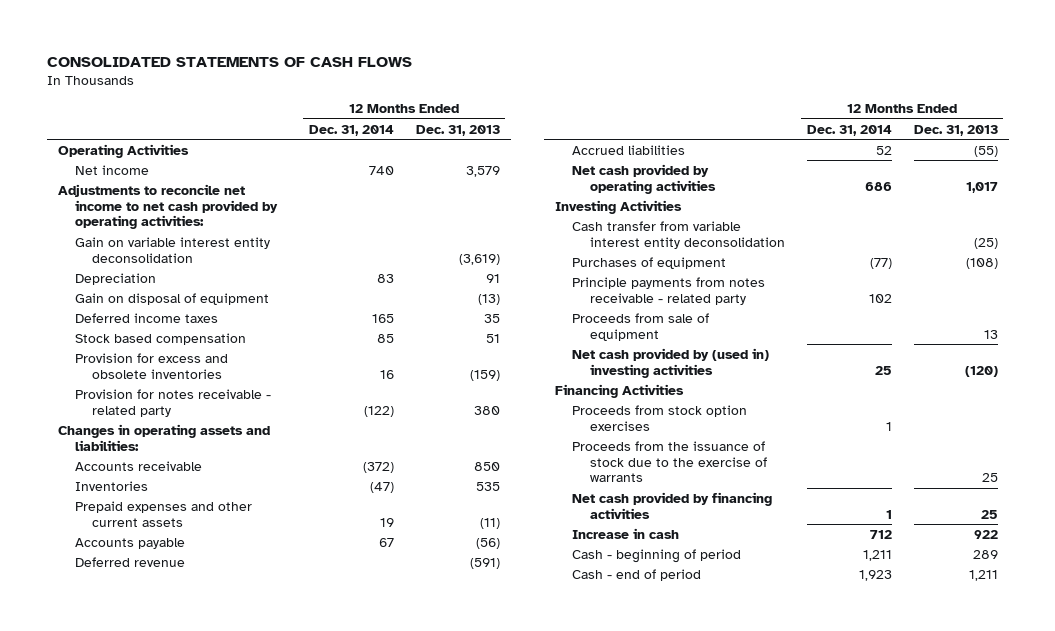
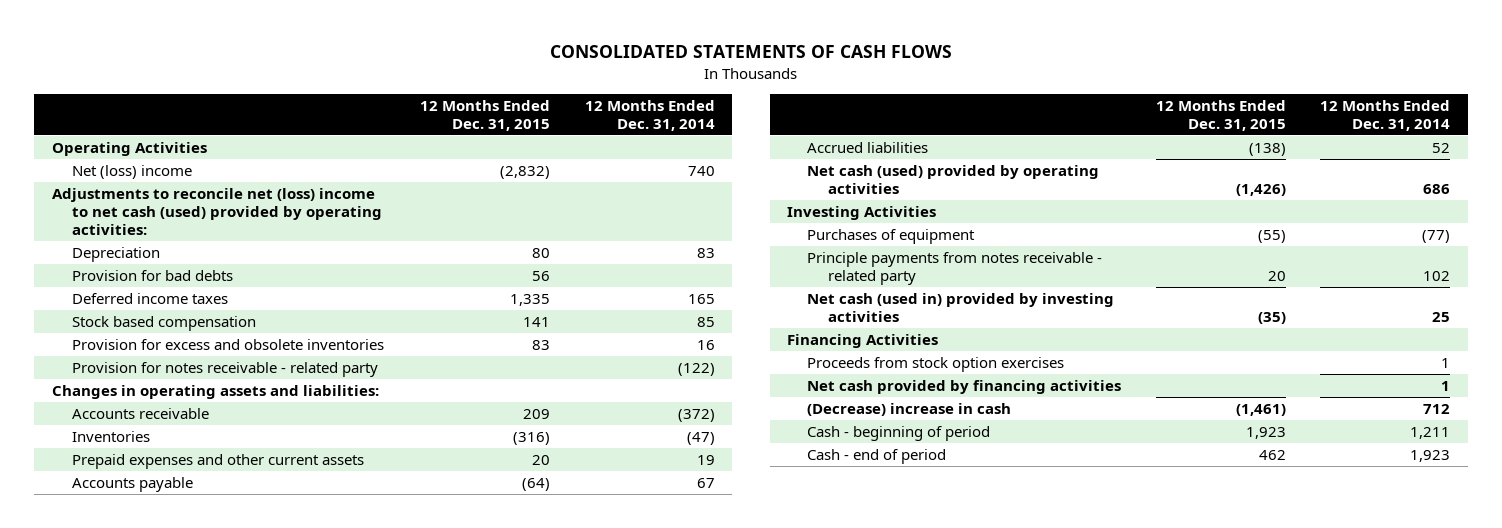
- | 12 Months Ended Dec. 31, 2014 | 12 Months Ended Dec. 31, 2013
+ | 12 Months Ended Dec. 31, 2015 | 12 Months Ended Dec. 31, 2014
- Net income | 740 | 3,579
- Adjustments to reconcile net income to net cash provided by operating activities:
- Gain on variable interest entity deconsolidation | | (3,619)
+ Net (loss) income | (2,832) | 740
+ Adjustments to reconcile net (loss) income to net cash (used) provided by operating activities:
- Gain on disposal of equipment | | (13)
+ Provision for bad debts | 56 |
- Deferred revenue | | (591)
- Net cash provided by operating activities | 686 | 1,017
+ Net cash (used) provided by operating activities | (1,426) | 686
- Cash transfer from variable interest entity deconsolidation | | (25)
- Proceeds from sale of equipment | | 13
- Net cash provided by (used in) investing activities | 25 | (120)
+ Net cash (used in) provided by investing activities | (35) | 25
- Proceeds from the issuance of stock due to the exercise of warrants | | 25
- Increase in cash | 712 | 922
+ (Decrease) increase in cash | (1,461) | 712

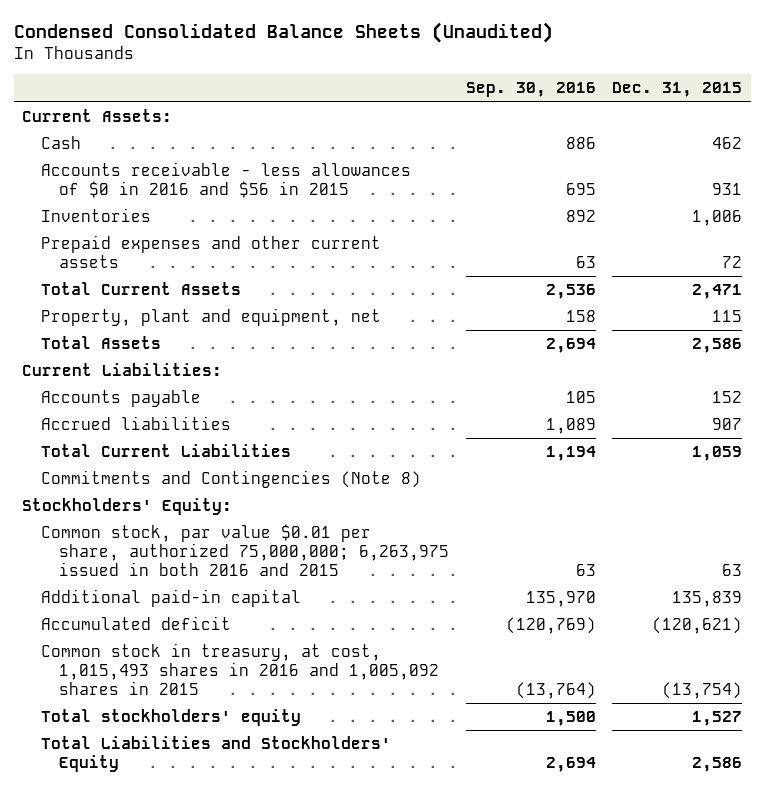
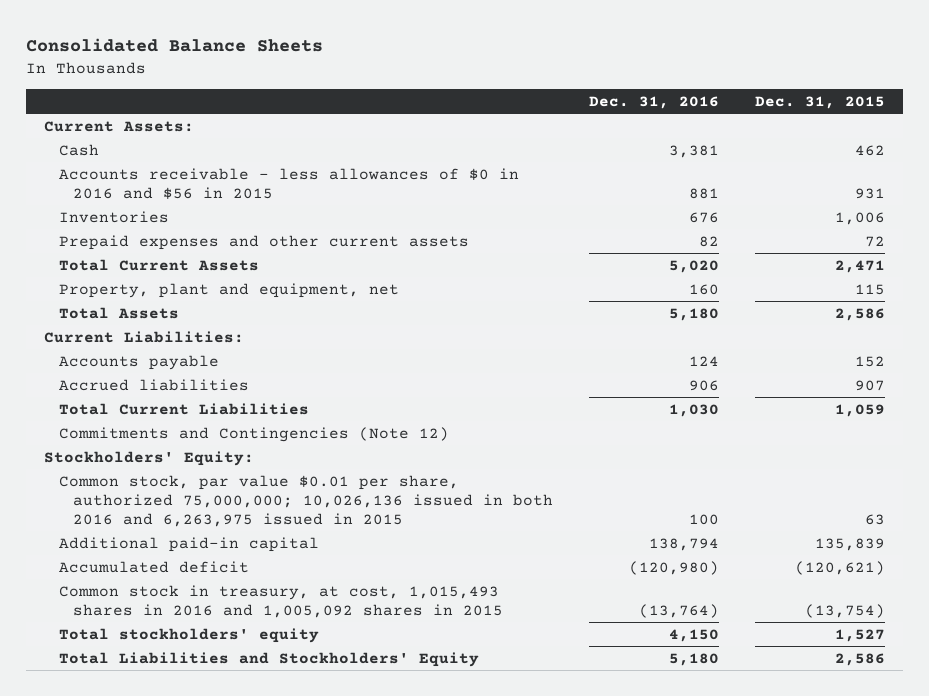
- Condensed Consolidated Balance Sheets (Unaudited)
+ Consolidated Balance Sheets
- | Sep. 30, 2016 | Dec. 31, 2015
+ | Dec. 31, 2016 | Dec. 31, 2015
- Commitments and Contingencies (Note 8)
+ Commitments and Contingencies (Note 12)
- Common stock, par value $0.01 per share, authorized 75,000,000; 6,263,975 issued in both 2016 and 2015 | 63 | 63
+ Common stock, par value $0.01 per share, authorized 75,000,000; 10,026,136 issued in both 2016 and 6,263,975 issued in 2015 | 100 | 63

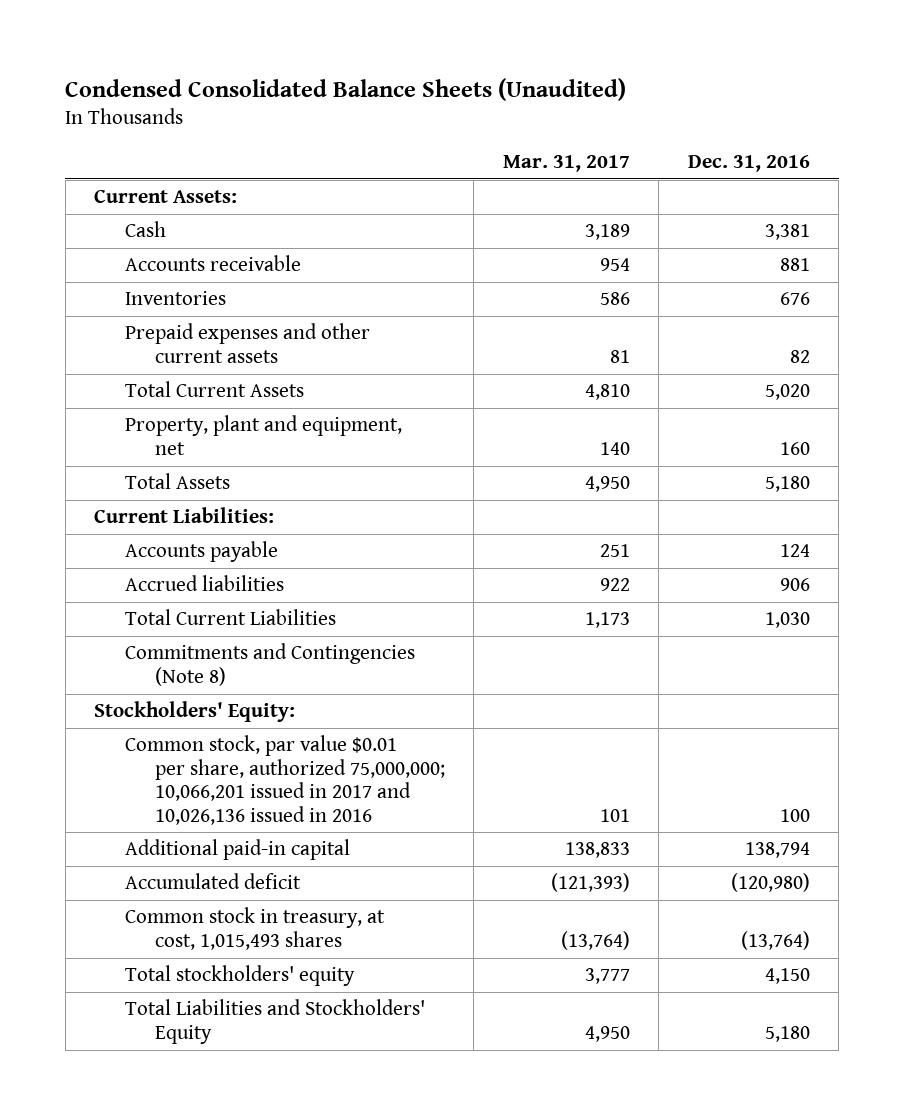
- Consolidated Balance Sheets
+ Condensed Consolidated Balance Sheets (Unaudited)
- | Dec. 31, 2016 | Dec. 31, 2015
+ | Mar. 31, 2017 | Dec. 31, 2016
- Accounts receivable - less allowances of $0 in 2016 and $56 in 2015 | 881 | 931
+ Accounts receivable | 954 | 881
- Commitments and Contingencies (Note 12)
+ Commitments and Contingencies (Note 8)
- Common stock, par value $0.01 per share, authorized 75,000,000; 10,026,136 issued in both 2016 and 6,263,975 issued in 2015 | 100 | 63
+ Common stock, par value $0.01 per share, authorized 75,000,000; 10,066,201 issued in 2017 and 10,026,136 issued in 2016 | 101 | 100
- Common stock in treasury, at cost, 1,015,493 shares in 2016 and 1,005,092 shares in 2015 | (13,764) | (13,754)
+ Common stock in treasury, at cost, 1,015,493 shares | (13,764) | (13,764)

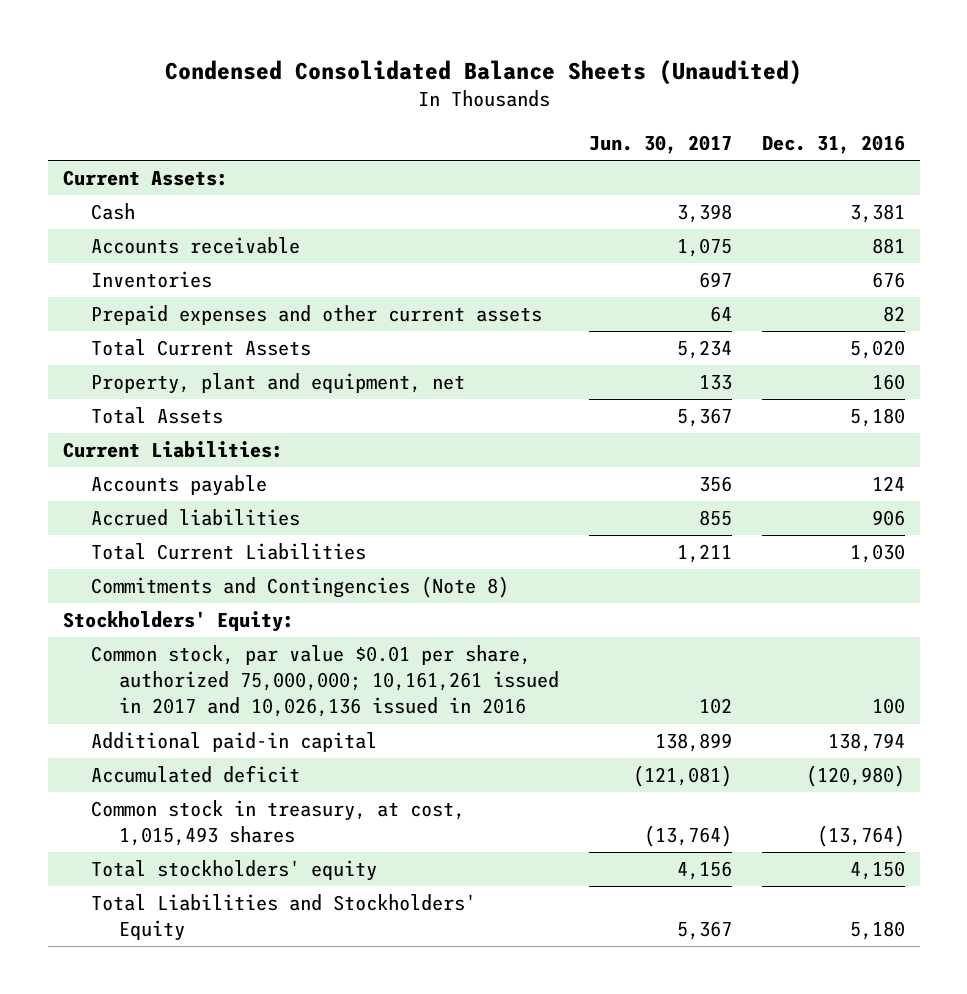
- | Mar. 31, 2017 | Dec. 31, 2016
+ | Jun. 30, 2017 | Dec. 31, 2016
- Common stock, par value $0.01 per share, authorized 75,000,000; 10,066,201 issued in 2017 and 10,026,136 issued in 2016 | 101 | 100
+ Common stock, par value $0.01 per share, authorized 75,000,000; 10,161,261 issued in 2017 and 10,026,136 issued in 2016 | 102 | 100

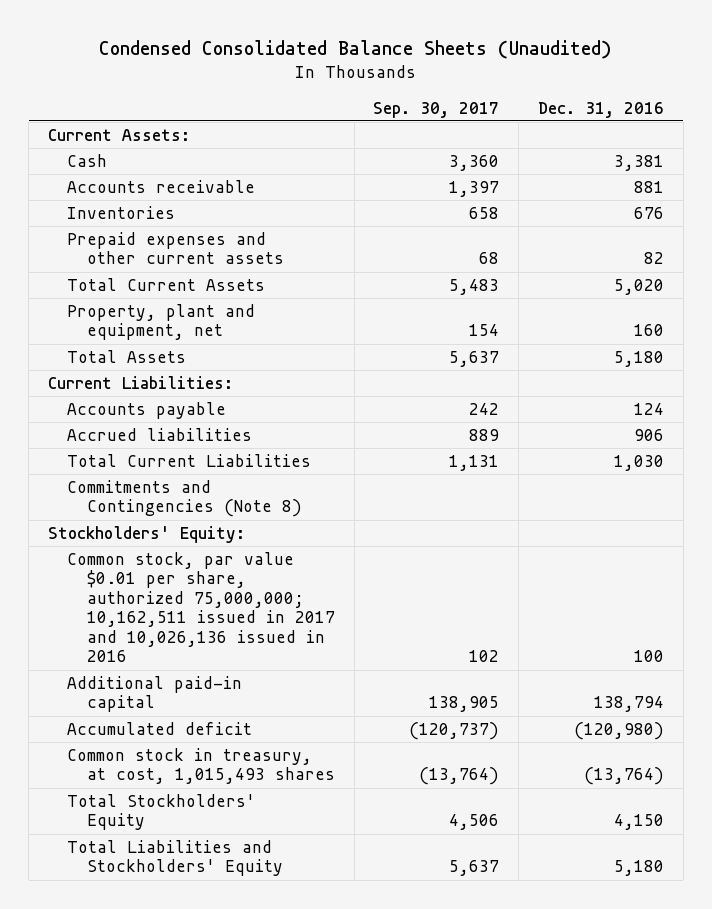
- | Jun. 30, 2017 | Dec. 31, 2016
+ | Sep. 30, 2017 | Dec. 31, 2016
- Common stock, par value $0.01 per share, authorized 75,000,000; 10,161,261 issued in 2017 and 10,026,136 issued in 2016 | 102 | 100
+ Common stock, par value $0.01 per share, authorized 75,000,000; 10,162,511 issued in 2017 and 10,026,136 issued in 2016 | 102 | 100
- Total stockholders' equity | 4,156 | 4,150
+ Total Stockholders' Equity | 4,506 | 4,150

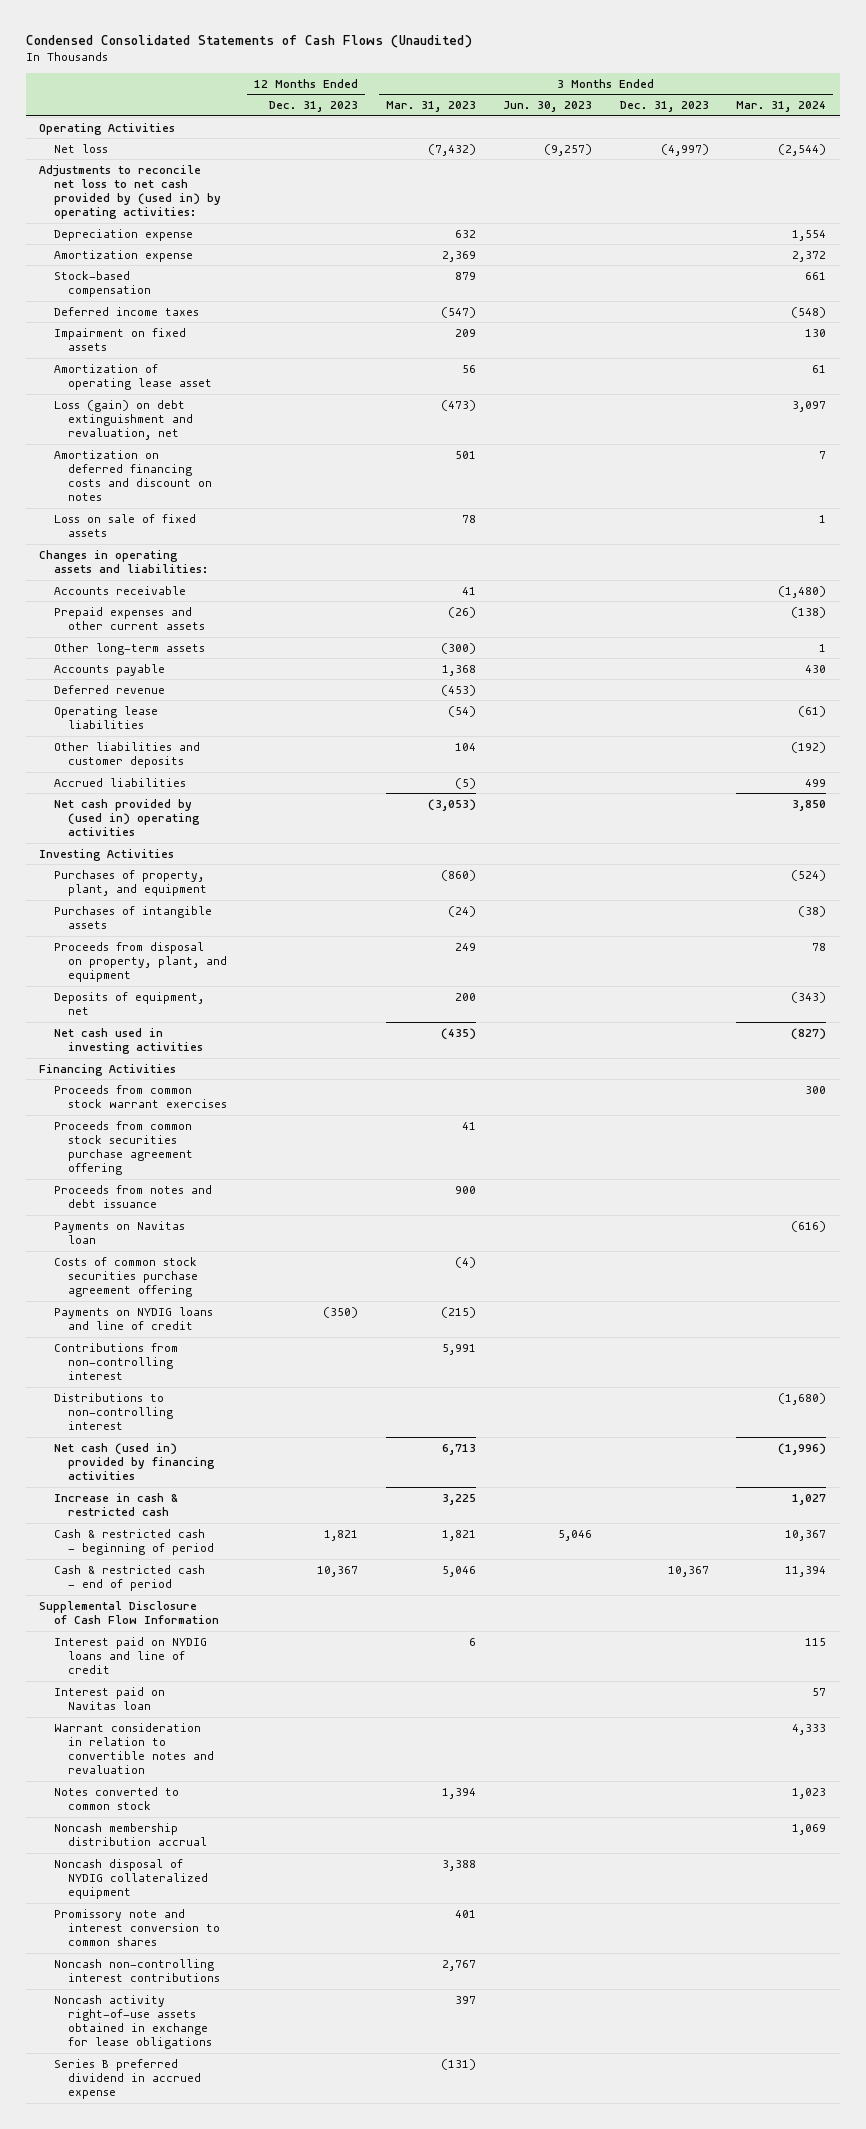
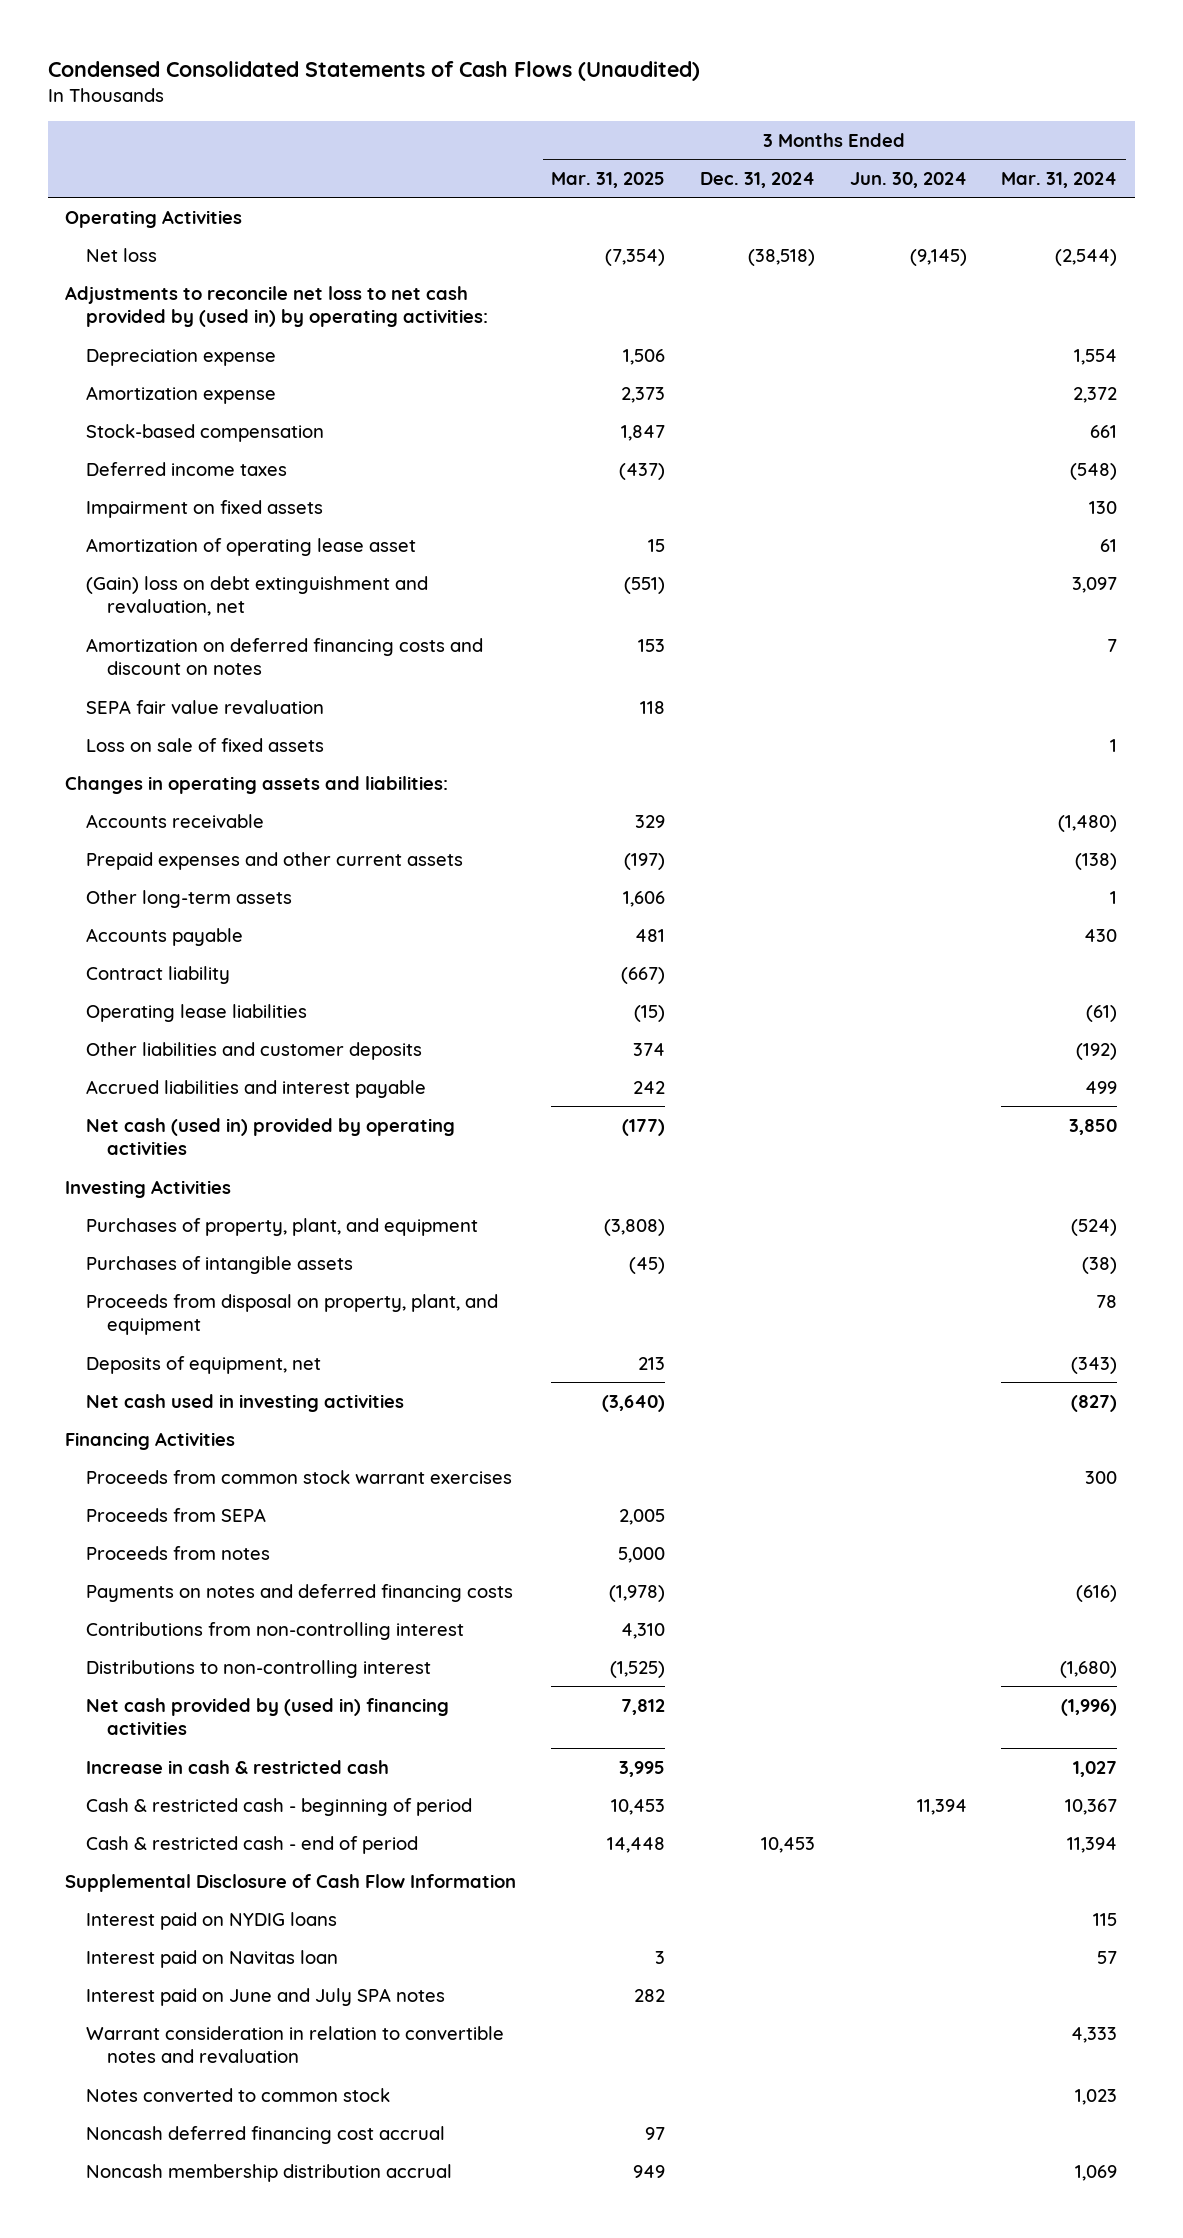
- | 12 Months Ended Dec. 31, 2023 | 3 Months Ended Mar. 31, 2023 | 3 Months Ended Jun. 30, 2023 | 3 Months Ended Dec. 31, 2023 | 3 Months Ended Mar. 31, 2024
+ | 3 Months Ended Mar. 31, 2025 | 3 Months Ended Dec. 31, 2024 | 3 Months Ended Jun. 30, 2024 | 3 Months Ended Mar. 31, 2024
- Loss (gain) on debt extinguishment and revaluation, net | | (473) | | | 3,097
+ (Gain) loss on debt extinguishment and revaluation, net | (551) | | | 3,097
+ SEPA fair value revaluation | 118 | | |
- Deferred revenue | | (453) | | |
+ Contract liability | (667) | | |
- Accrued liabilities | | (5) | | | 499
- Net cash provided by (used in) operating activities | | (3,053) | | | 3,850
+ Accrued liabilities and interest payable | 242 | | | 499
+ Net cash (used in) provided by operating activities | (177) | | | 3,850
- Proceeds from common stock securities purchase agreement offering | | 41 | | |
- Proceeds from notes and debt issuance | | 900 | | |
- Payments on Navitas loan | | | | | (616)
- Costs of common stock securities purchase agreement offering | | (4) | | |
- Payments on NYDIG loans and line of credit | (350) | (215) | | |
+ Proceeds from SEPA | 2,005 | | |
+ Proceeds from notes | 5,000 | | |
+ Payments on notes and deferred financing costs | (1,978) | | | (616)
- Net cash (used in) provided by financing activities | | 6,713 | | | (1,996)
+ Net cash provided by (used in) financing activities | 7,812 | | | (1,996)
- Interest paid on NYDIG loans and line of credit | | 6 | | | 115
+ Interest paid on NYDIG loans | | | | 115
+ Interest paid on June and July SPA notes | 282 | | |
+ Noncash deferred financing cost accrual | 97 | | |
- Noncash disposal of NYDIG collateralized equipment | | 3,388 | | |
- Promissory note and interest conversion to common shares | | 401 | | |
- Noncash non-controlling interest contributions | | 2,767 | | |
- Noncash activity right-of-use assets obtained in exchange for lease obligations | | 397 | | |
- Series B preferred dividend in accrued expense | | (131) | | |

